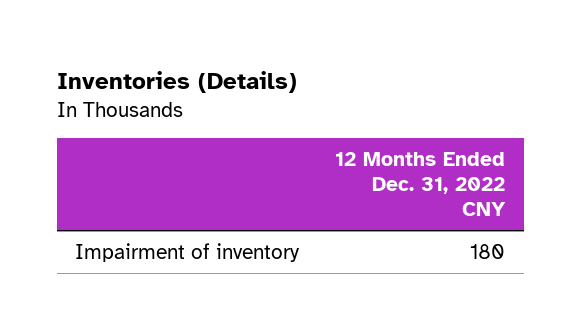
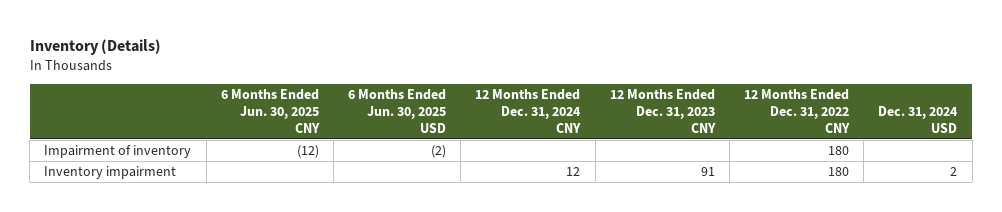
- Inventories (Details)
+ Inventory (Details)
- | 12 Months Ended Dec. 31, 2022 CNY
+ | 6 Months Ended Jun. 30, 2025 CNY | 6 Months Ended Jun. 30, 2025 USD | 12 Months Ended Dec. 31, 2024 CNY | 12 Months Ended Dec. 31, 2023 CNY | 12 Months Ended Dec. 31, 2022 CNY | Dec. 31, 2024 USD
+ Inventory impairment | | | 12 | 91 | 180 | 2

